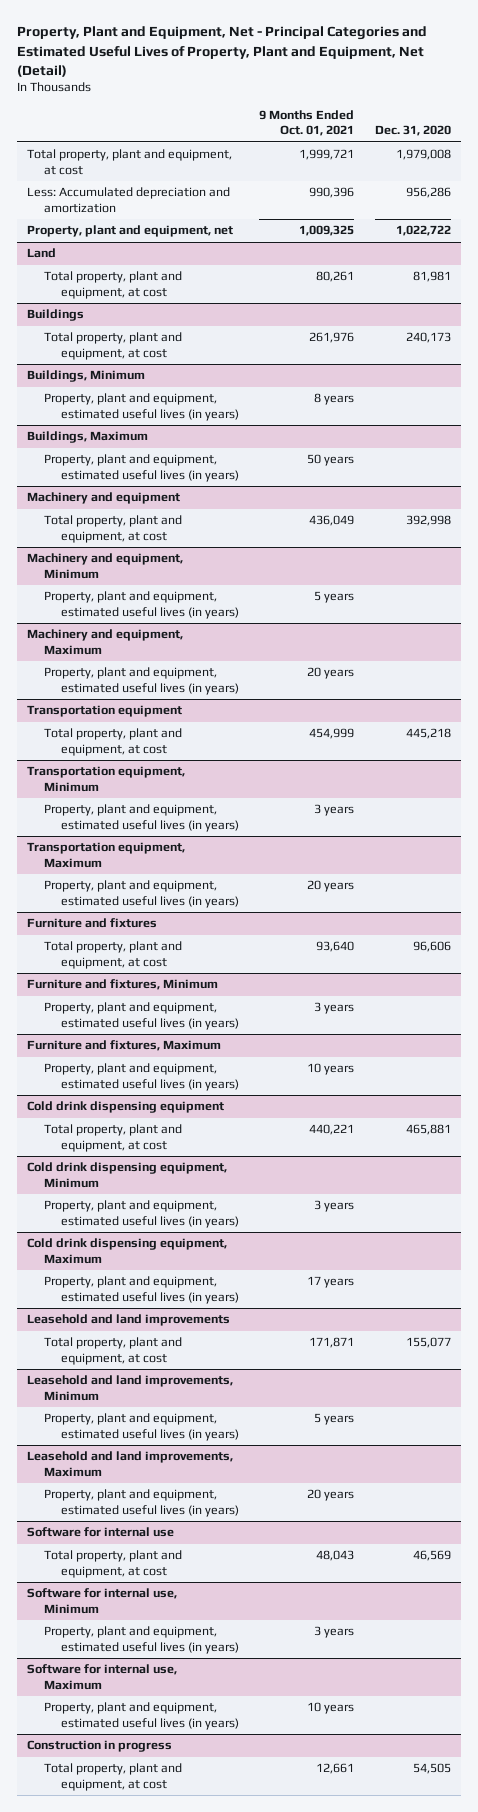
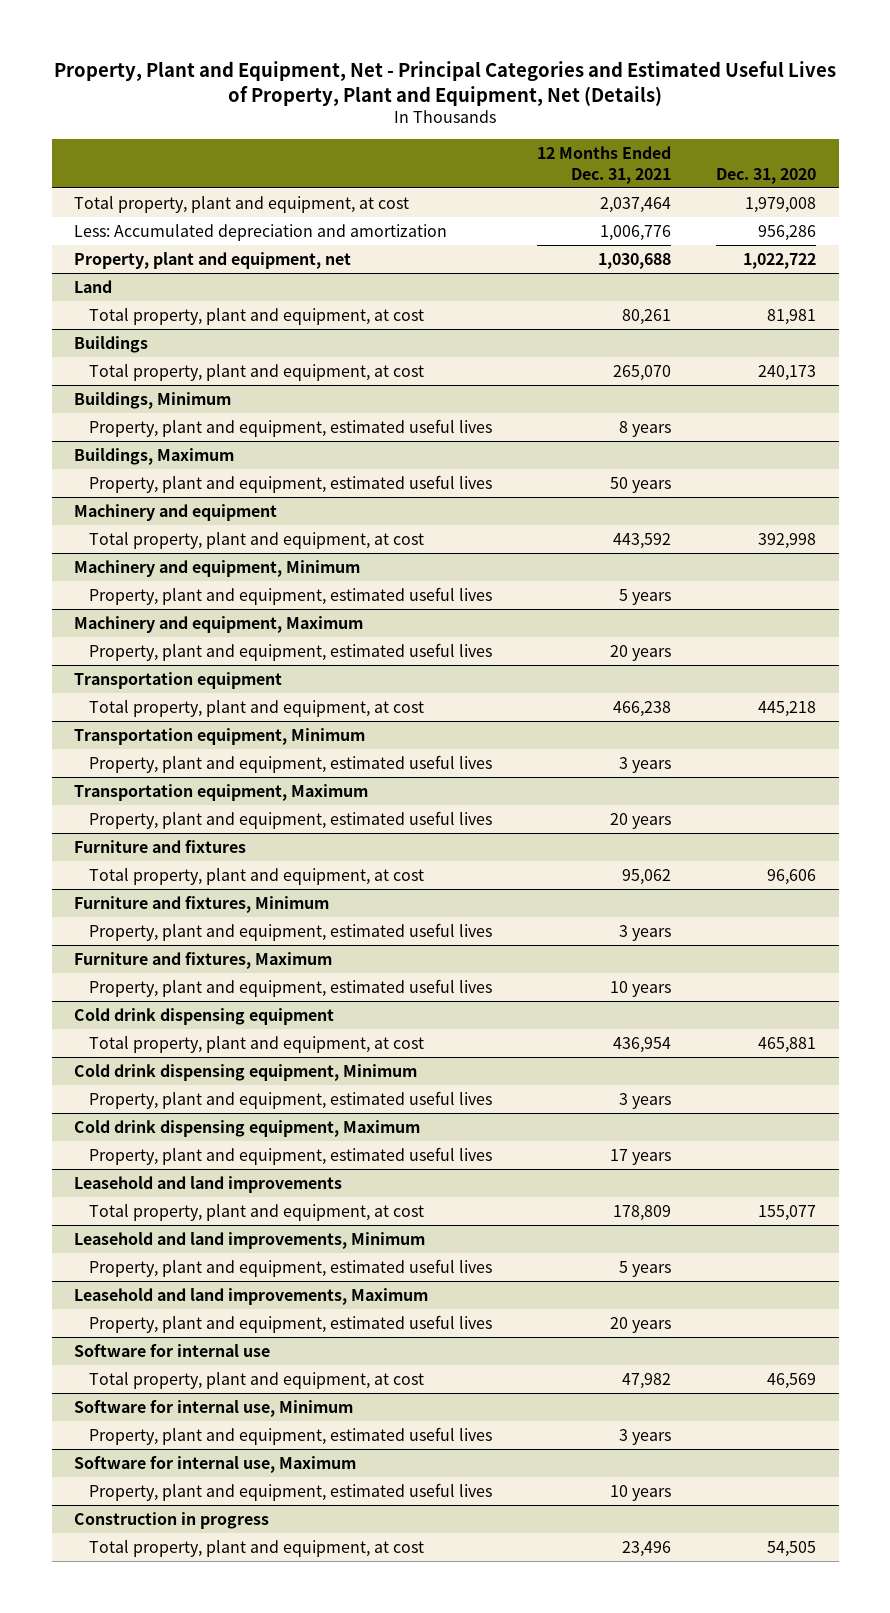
- Property, Plant and Equipment, Net - Principal Categories and Estimated Useful Lives of Property, Plant and Equipment, Net (Detail)
+ Property, Plant and Equipment, Net - Principal Categories and Estimated Useful Lives of Property, Plant and Equipment, Net (Details)
- | 9 Months Ended Oct. 01, 2021 | Dec. 31, 2020
+ | 12 Months Ended Dec. 31, 2021 | Dec. 31, 2020
@ Buildings, Minimum
- Property, plant and equipment, estimated useful lives (in years) | 8 years |
+ Property, plant and equipment, estimated useful lives | 8 years |
@ Buildings, Maximum
- Property, plant and equipment, estimated useful lives (in years) | 50 years |
+ Property, plant and equipment, estimated useful lives | 50 years |
@ Machinery and equipment, Minimum
- Property, plant and equipment, estimated useful lives (in years) | 5 years |
+ Property, plant and equipment, estimated useful lives | 5 years |
@ Machinery and equipment, Maximum
- Property, plant and equipment, estimated useful lives (in years) | 20 years |
+ Property, plant and equipment, estimated useful lives | 20 years |
@ Transportation equipment, Minimum
- Property, plant and equipment, estimated useful lives (in years) | 3 years |
+ Property, plant and equipment, estimated useful lives | 3 years |
@ Transportation equipment, Maximum
- Property, plant and equipment, estimated useful lives (in years) | 20 years |
+ Property, plant and equipment, estimated useful lives | 20 years |
@ Furniture and fixtures, Minimum
- Property, plant and equipment, estimated useful lives (in years) | 3 years |
+ Property, plant and equipment, estimated useful lives | 3 years |
@ Furniture and fixtures, Maximum
- Property, plant and equipment, estimated useful lives (in years) | 10 years |
+ Property, plant and equipment, estimated useful lives | 10 years |
@ Cold drink dispensing equipment, Minimum
- Property, plant and equipment, estimated useful lives (in years) | 3 years |
+ Property, plant and equipment, estimated useful lives | 3 years |
@ Cold drink dispensing equipment, Maximum
- Property, plant and equipment, estimated useful lives (in years) | 17 years |
+ Property, plant and equipment, estimated useful lives | 17 years |
@ Leasehold and land improvements, Minimum
- Property, plant and equipment, estimated useful lives (in years) | 5 years |
+ Property, plant and equipment, estimated useful lives | 5 years |
@ Leasehold and land improvements, Maximum
- Property, plant and equipment, estimated useful lives (in years) | 20 years |
+ Property, plant and equipment, estimated useful lives | 20 years |
@ Software for internal use, Minimum
- Property, plant and equipment, estimated useful lives (in years) | 3 years |
+ Property, plant and equipment, estimated useful lives | 3 years |
@ Software for internal use, Maximum
- Property, plant and equipment, estimated useful lives (in years) | 10 years |
+ Property, plant and equipment, estimated useful lives | 10 years |

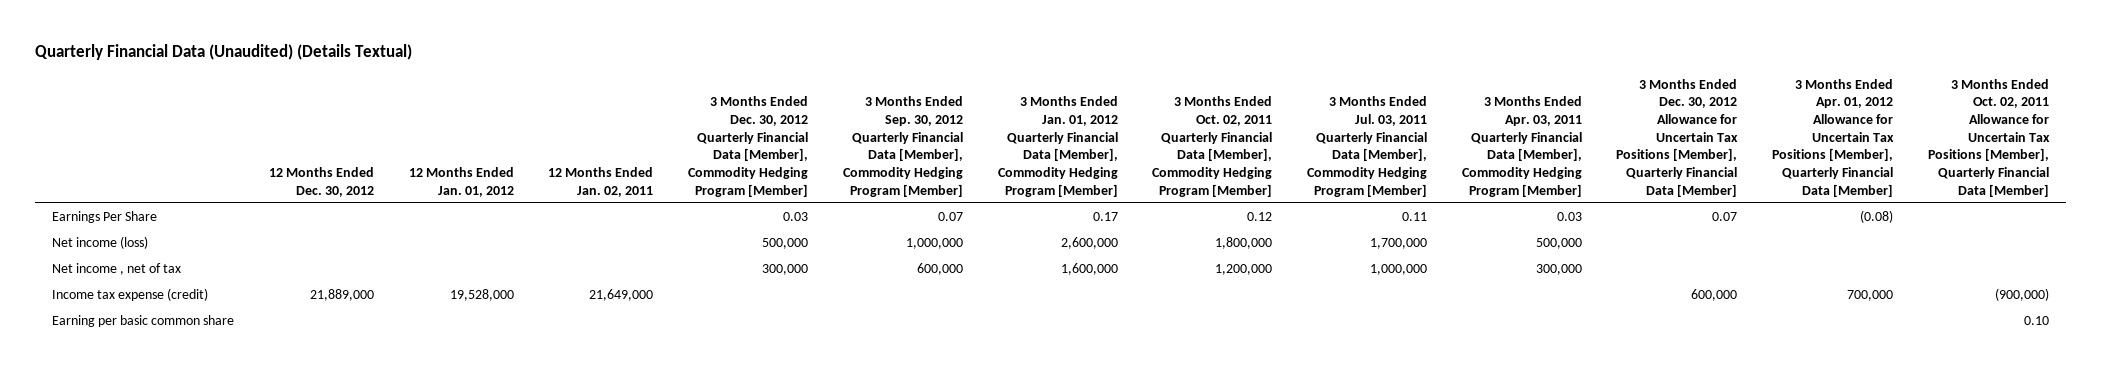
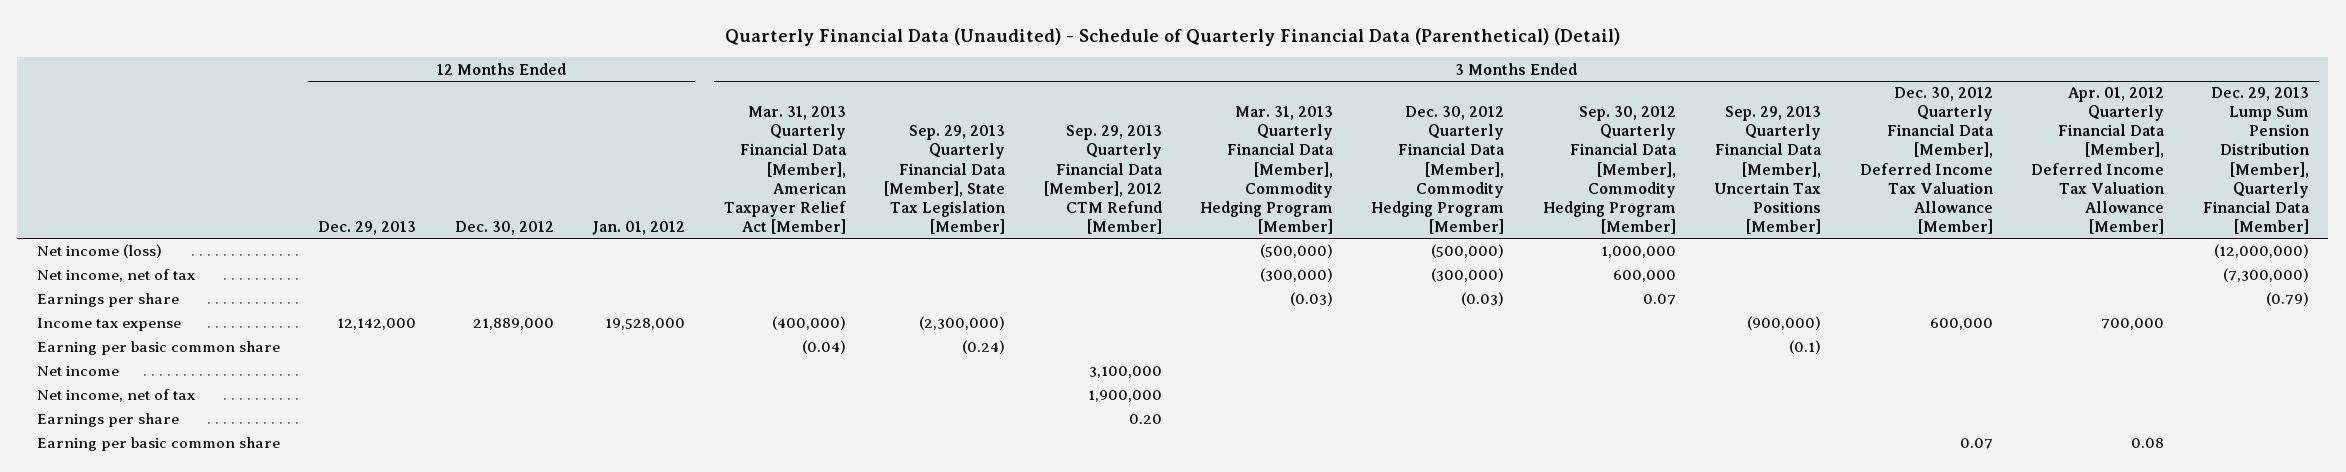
- Quarterly Financial Data (Unaudited) (Details Textual)
+ Quarterly Financial Data (Unaudited) - Schedule of Quarterly Financial Data (Parenthetical) (Detail)
- | 12 Months Ended Dec. 30, 2012 | 12 Months Ended Jan. 01, 2012 | 12 Months Ended Jan. 02, 2011 | 3 Months Ended Dec. 30, 2012 Quarterly Financial Data [Member], Commodity Hedging Program [Member] | 3 Months Ended Sep. 30, 2012 Quarterly Financial Data [Member], Commodity Hedging Program [Member] | 3 Months Ended Jan. 01, 2012 Quarterly Financial Data [Member], Commodity Hedging Program [Member] | 3 Months Ended Oct. 02, 2011 Quarterly Financial Data [Member], Commodity Hedging Program [Member] | 3 Months Ended Jul. 03, 2011 Quarterly Financial Data [Member], Commodity Hedging Program [Member] | 3 Months Ended Apr. 03, 2011 Quarterly Financial Data [Member], Commodity Hedging Program [Member] | 3 Months Ended Dec. 30, 2012 Allowance for Uncertain Tax Positions [Member], Quarterly Financial Data [Member] | 3 Months Ended Apr. 01, 2012 Allowance for Uncertain Tax Positions [Member], Quarterly Financial Data [Member] | 3 Months Ended Oct. 02, 2011 Allowance for Uncertain Tax Positions [Member], Quarterly Financial Data [Member]
+ | 12 Months Ended Dec. 29, 2013 | 12 Months Ended Dec. 30, 2012 | 12 Months Ended Jan. 01, 2012 | 3 Months Ended Mar. 31, 2013 Quarterly Financial Data [Member], American Taxpayer Relief Act [Member] | 3 Months Ended Sep. 29, 2013 Quarterly Financial Data [Member], State Tax Legislation [Member] | 3 Months Ended Sep. 29, 2013 Quarterly Financial Data [Member], 2012 CTM Refund [Member] | 3 Months Ended Mar. 31, 2013 Quarterly Financial Data [Member], Commodity Hedging Program [Member] | 3 Months Ended Dec. 30, 2012 Quarterly Financial Data [Member], Commodity Hedging Program [Member] | 3 Months Ended Sep. 30, 2012 Quarterly Financial Data [Member], Commodity Hedging Program [Member] | 3 Months Ended Sep. 29, 2013 Quarterly Financial Data [Member], Uncertain Tax Positions [Member] | 3 Months Ended Dec. 30, 2012 Quarterly Financial Data [Member], Deferred Income Tax Valuation Allowance [Member] | 3 Months Ended Apr. 01, 2012 Quarterly Financial Data [Member], Deferred Income Tax Valuation Allowance [Member] | 3 Months Ended Dec. 29, 2013 Lump Sum Pension Distribution [Member], Quarterly Financial Data [Member]
- Earnings Per Share | | | | 0.03 | 0.07 | 0.17 | 0.12 | 0.11 | 0.03 | 0.07 | (0.08) |
- Net income (loss) | | | | 500,000 | 1,000,000 | 2,600,000 | 1,800,000 | 1,700,000 | 500,000 | | |
- Net income , net of tax | | | | 300,000 | 600,000 | 1,600,000 | 1,200,000 | 1,000,000 | 300,000 | | |
- Income tax expense (credit) | 21,889,000 | 19,528,000 | 21,649,000 | | | | | | | 600,000 | 700,000 | (900,000)
+ Net income (loss) | | | | | | | (500,000) | (500,000) | 1,000,000 | | | | (12,000,000)
+ Net income, net of tax | | | | | | | (300,000) | (300,000) | 600,000 | | | | (7,300,000)
+ Earnings per share | | | | | | | (0.03) | (0.03) | 0.07 | | | | (0.79)
+ Income tax expense | 12,142,000 | 21,889,000 | 19,528,000 | (400,000) | (2,300,000) | | | | | (900,000) | 600,000 | 700,000 |
+ Net income | | | | | | 3,100,000 | | | | | | |
+ Net income, net of tax | | | | | | 1,900,000 | | | | | | |
+ Earnings per share | | | | | | 0.20 | | | | | | |
+ Earning per basic common share | | | | | | | | | | | 0.07 | 0.08 |

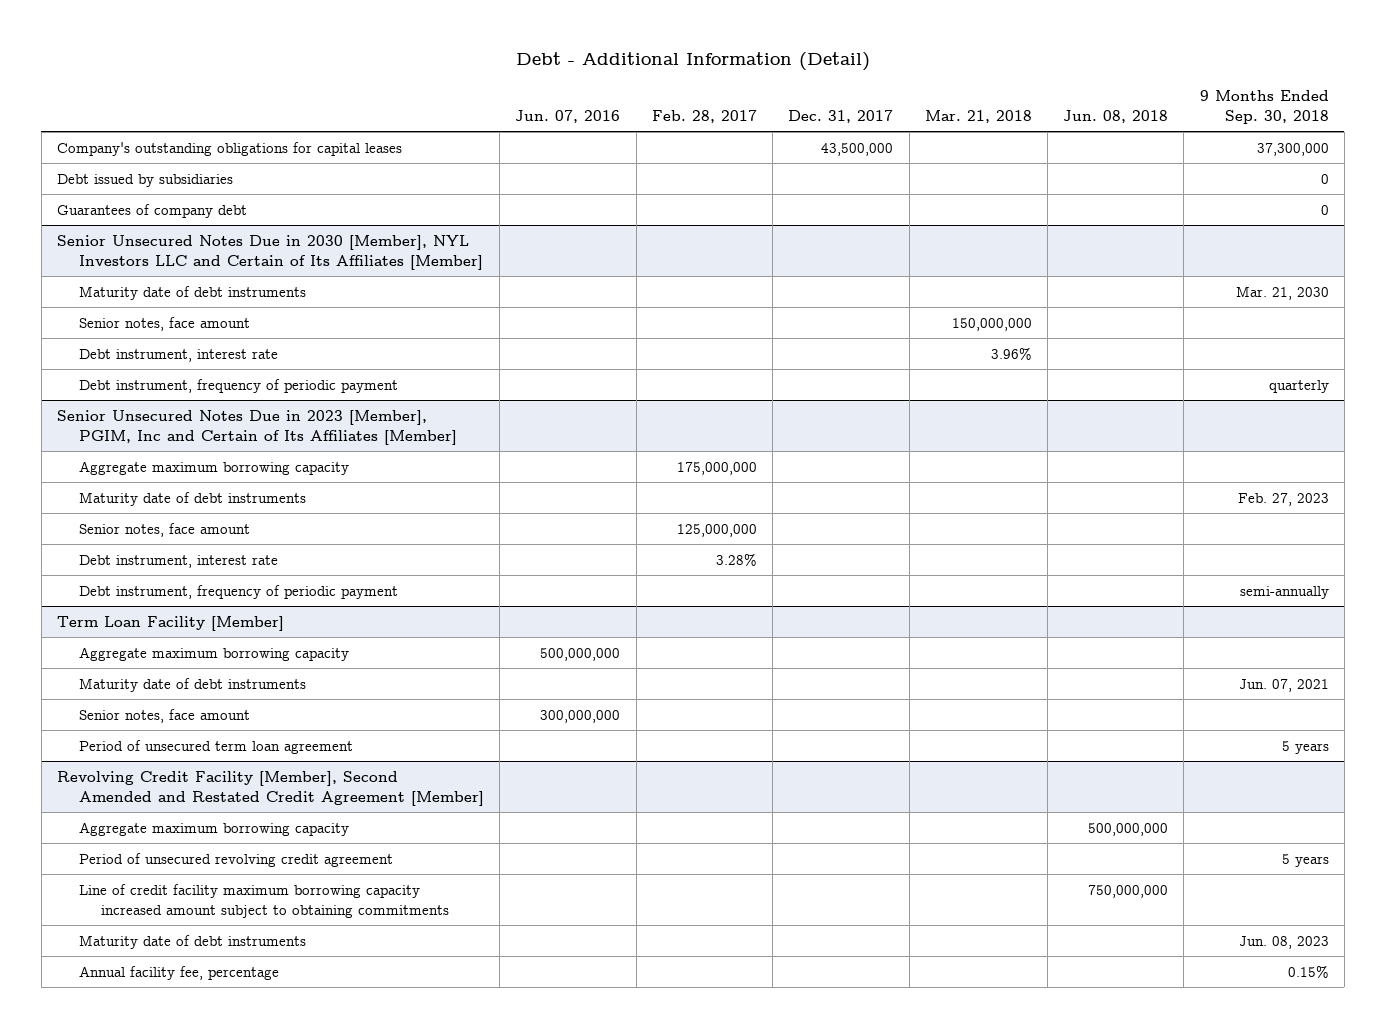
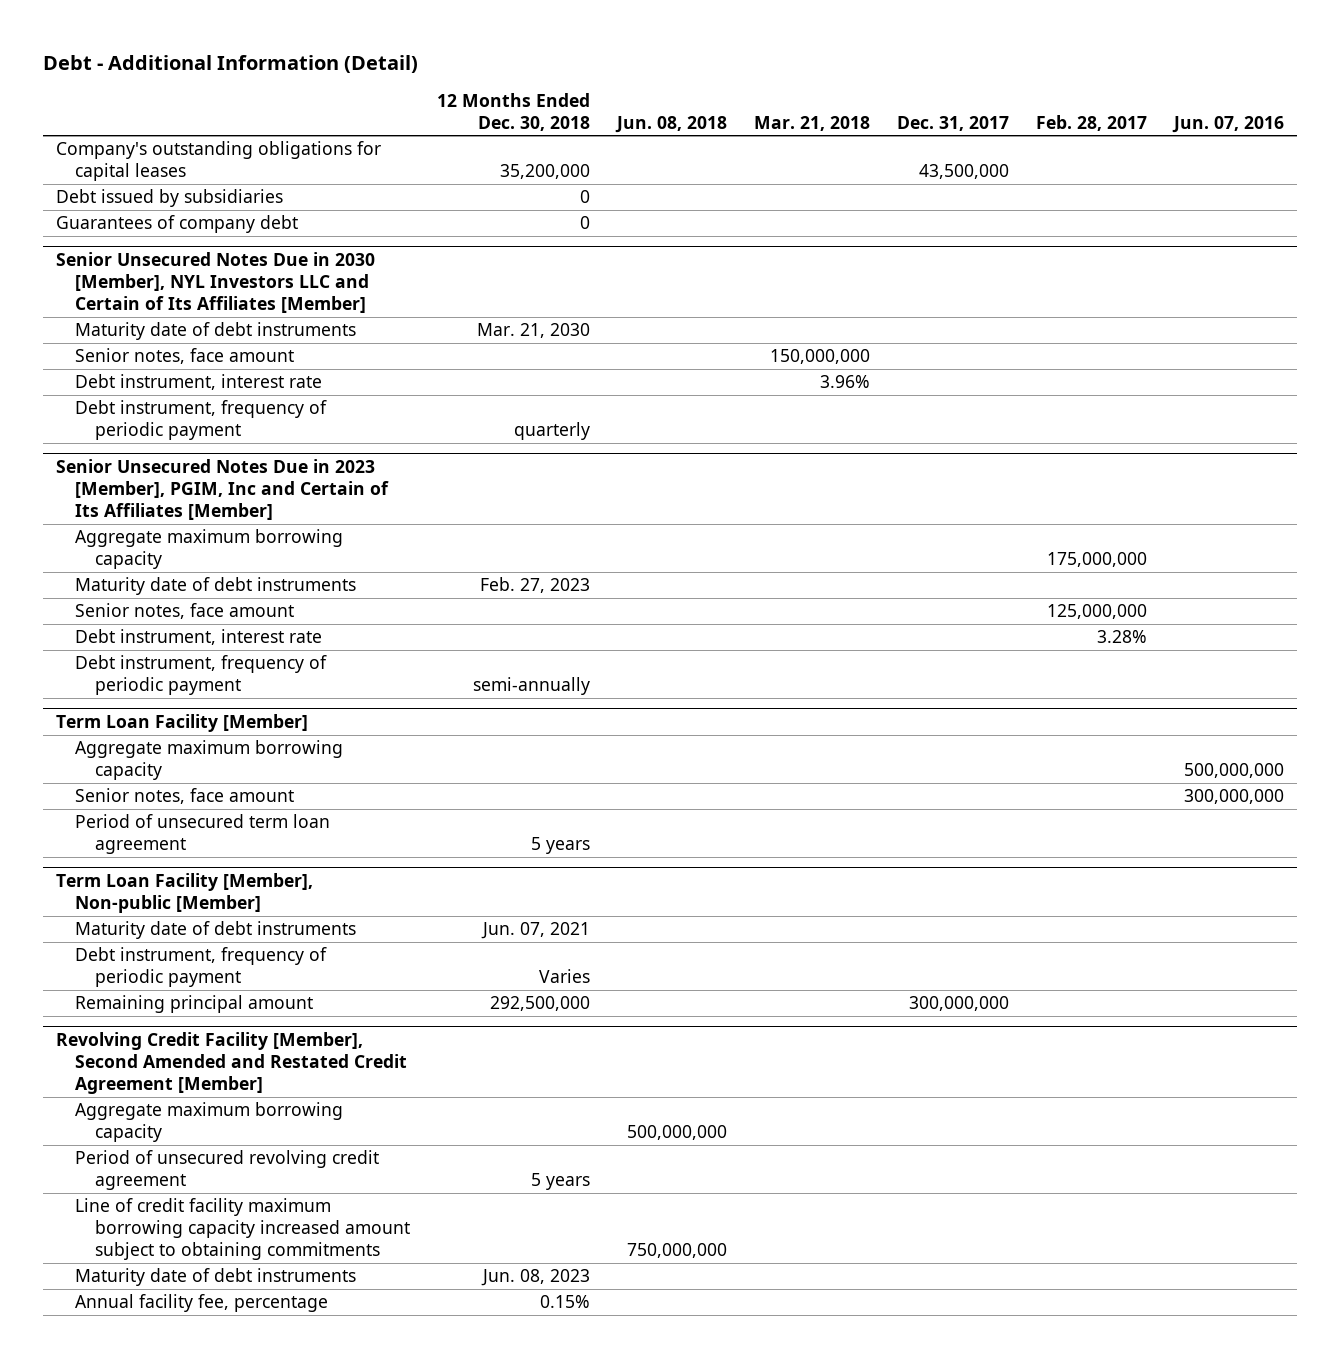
- | Jun. 07, 2016 | Feb. 28, 2017 | Dec. 31, 2017 | Mar. 21, 2018 | Jun. 08, 2018 | 9 Months Ended Sep. 30, 2018
+ | 12 Months Ended Dec. 30, 2018 | Jun. 08, 2018 | Mar. 21, 2018 | Dec. 31, 2017 | Feb. 28, 2017 | Jun. 07, 2016
@ Term Loan Facility [Member]
- Maturity date of debt instruments | | | | | | Jun. 07, 2021
+ Term Loan Facility [Member], Non-public [Member]
+ Maturity date of debt instruments | Jun. 07, 2021 | | | | |
+ Debt instrument, frequency of periodic payment | Varies | | | | |
+ Remaining principal amount | 292,500,000 | | | 300,000,000 | |

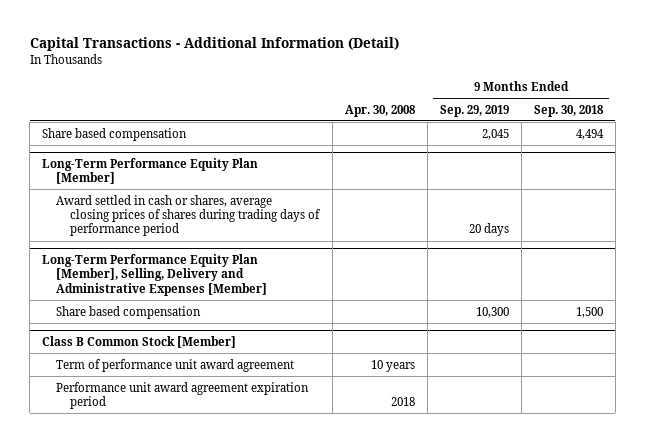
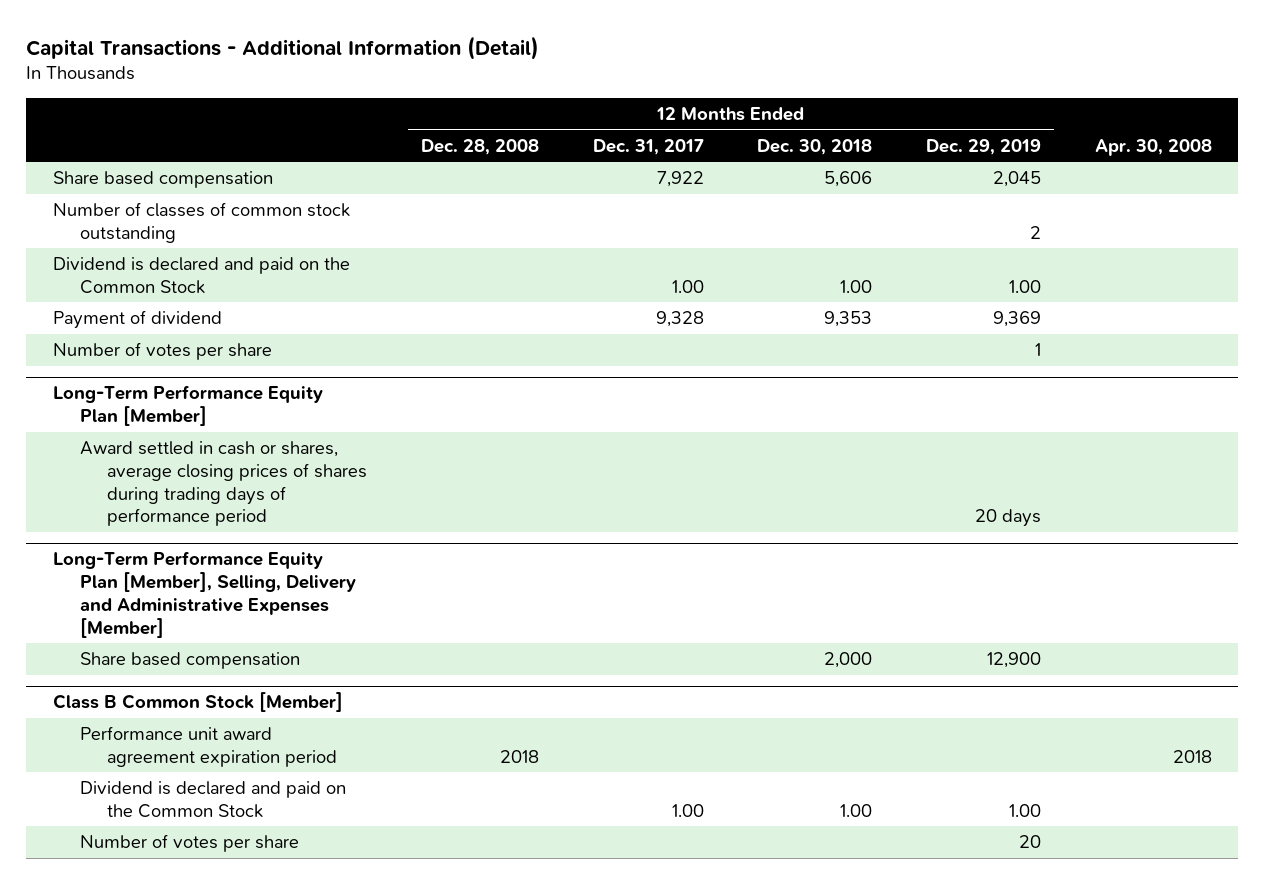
- | Apr. 30, 2008 | 9 Months Ended Sep. 29, 2019 | 9 Months Ended Sep. 30, 2018
+ | 12 Months Ended Dec. 28, 2008 | 12 Months Ended Dec. 31, 2017 | 12 Months Ended Dec. 30, 2018 | 12 Months Ended Dec. 29, 2019 | Apr. 30, 2008
+ Number of classes of common stock outstanding | | | | 2 |
+ Dividend is declared and paid on the Common Stock | | 1.00 | 1.00 | 1.00 |
+ Payment of dividend | | 9,328 | 9,353 | 9,369 |
+ Number of votes per share | | | | 1 |
@ Class B Common Stock [Member]
- Term of performance unit award agreement | 10 years | |
+ Dividend is declared and paid on the Common Stock | | 1.00 | 1.00 | 1.00 |
+ Number of votes per share | | | | 20 |

